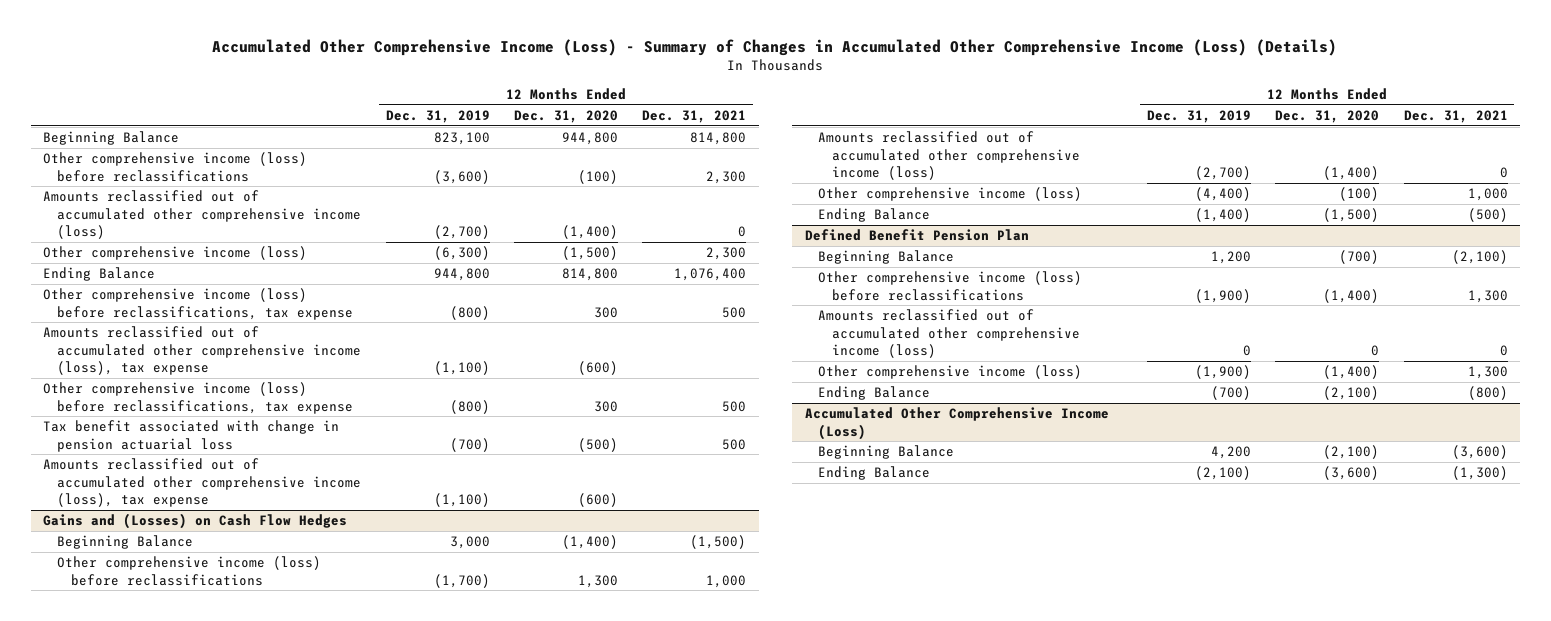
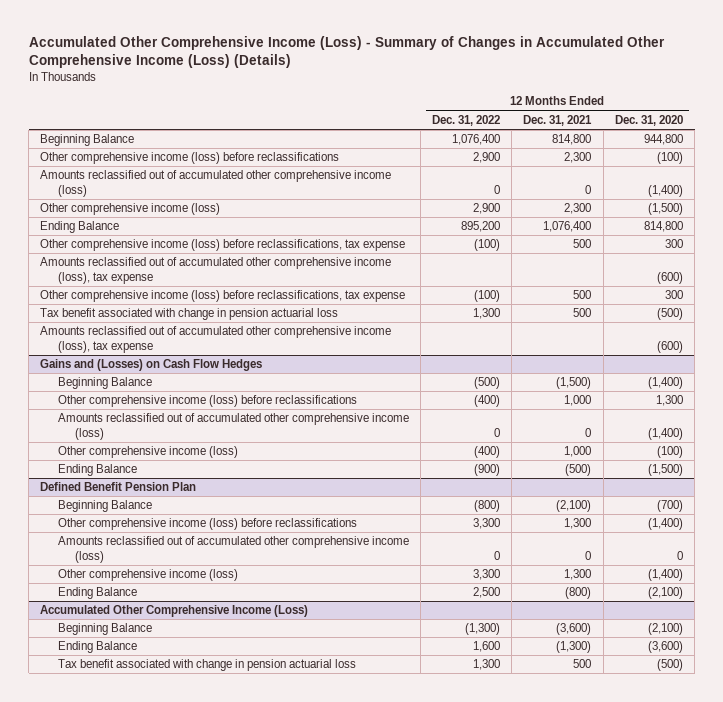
- | 12 Months Ended Dec. 31, 2019 | 12 Months Ended Dec. 31, 2020 | 12 Months Ended Dec. 31, 2021
+ | 12 Months Ended Dec. 31, 2022 | 12 Months Ended Dec. 31, 2021 | 12 Months Ended Dec. 31, 2020
@ Accumulated Other Comprehensive Income (Loss)
+ Tax benefit associated with change in pension actuarial loss | 1,300 | 500 | (500)

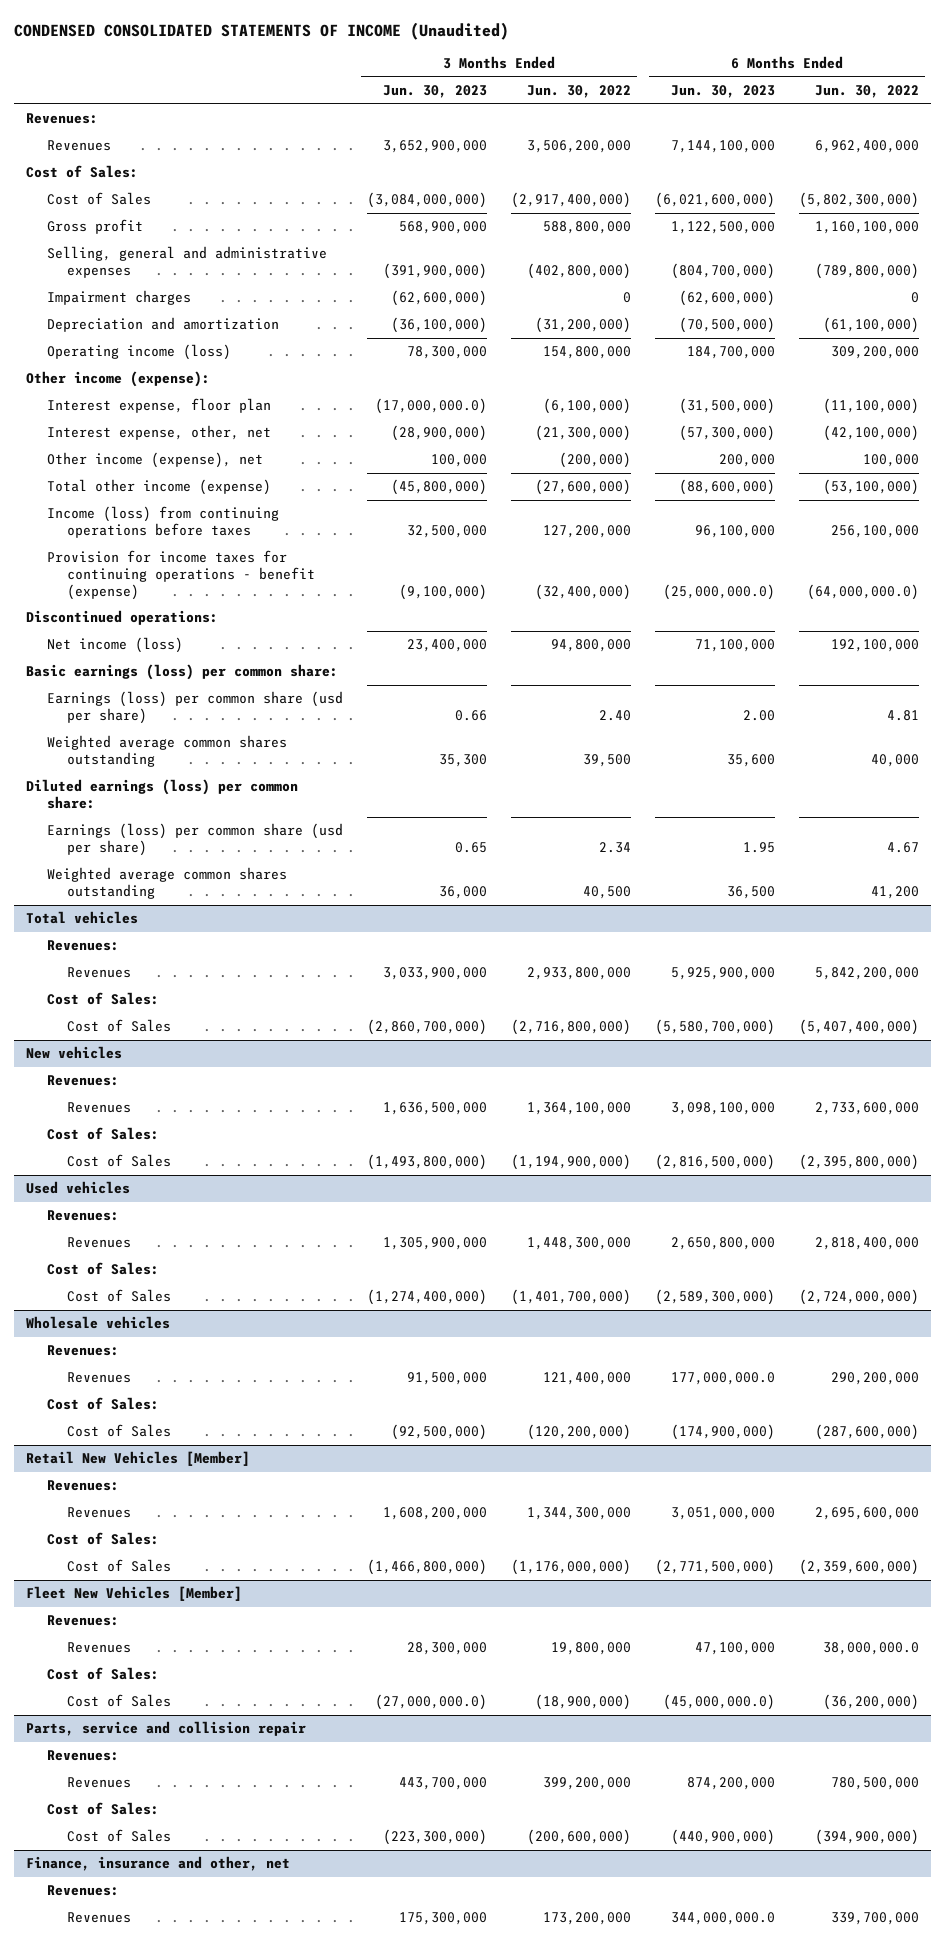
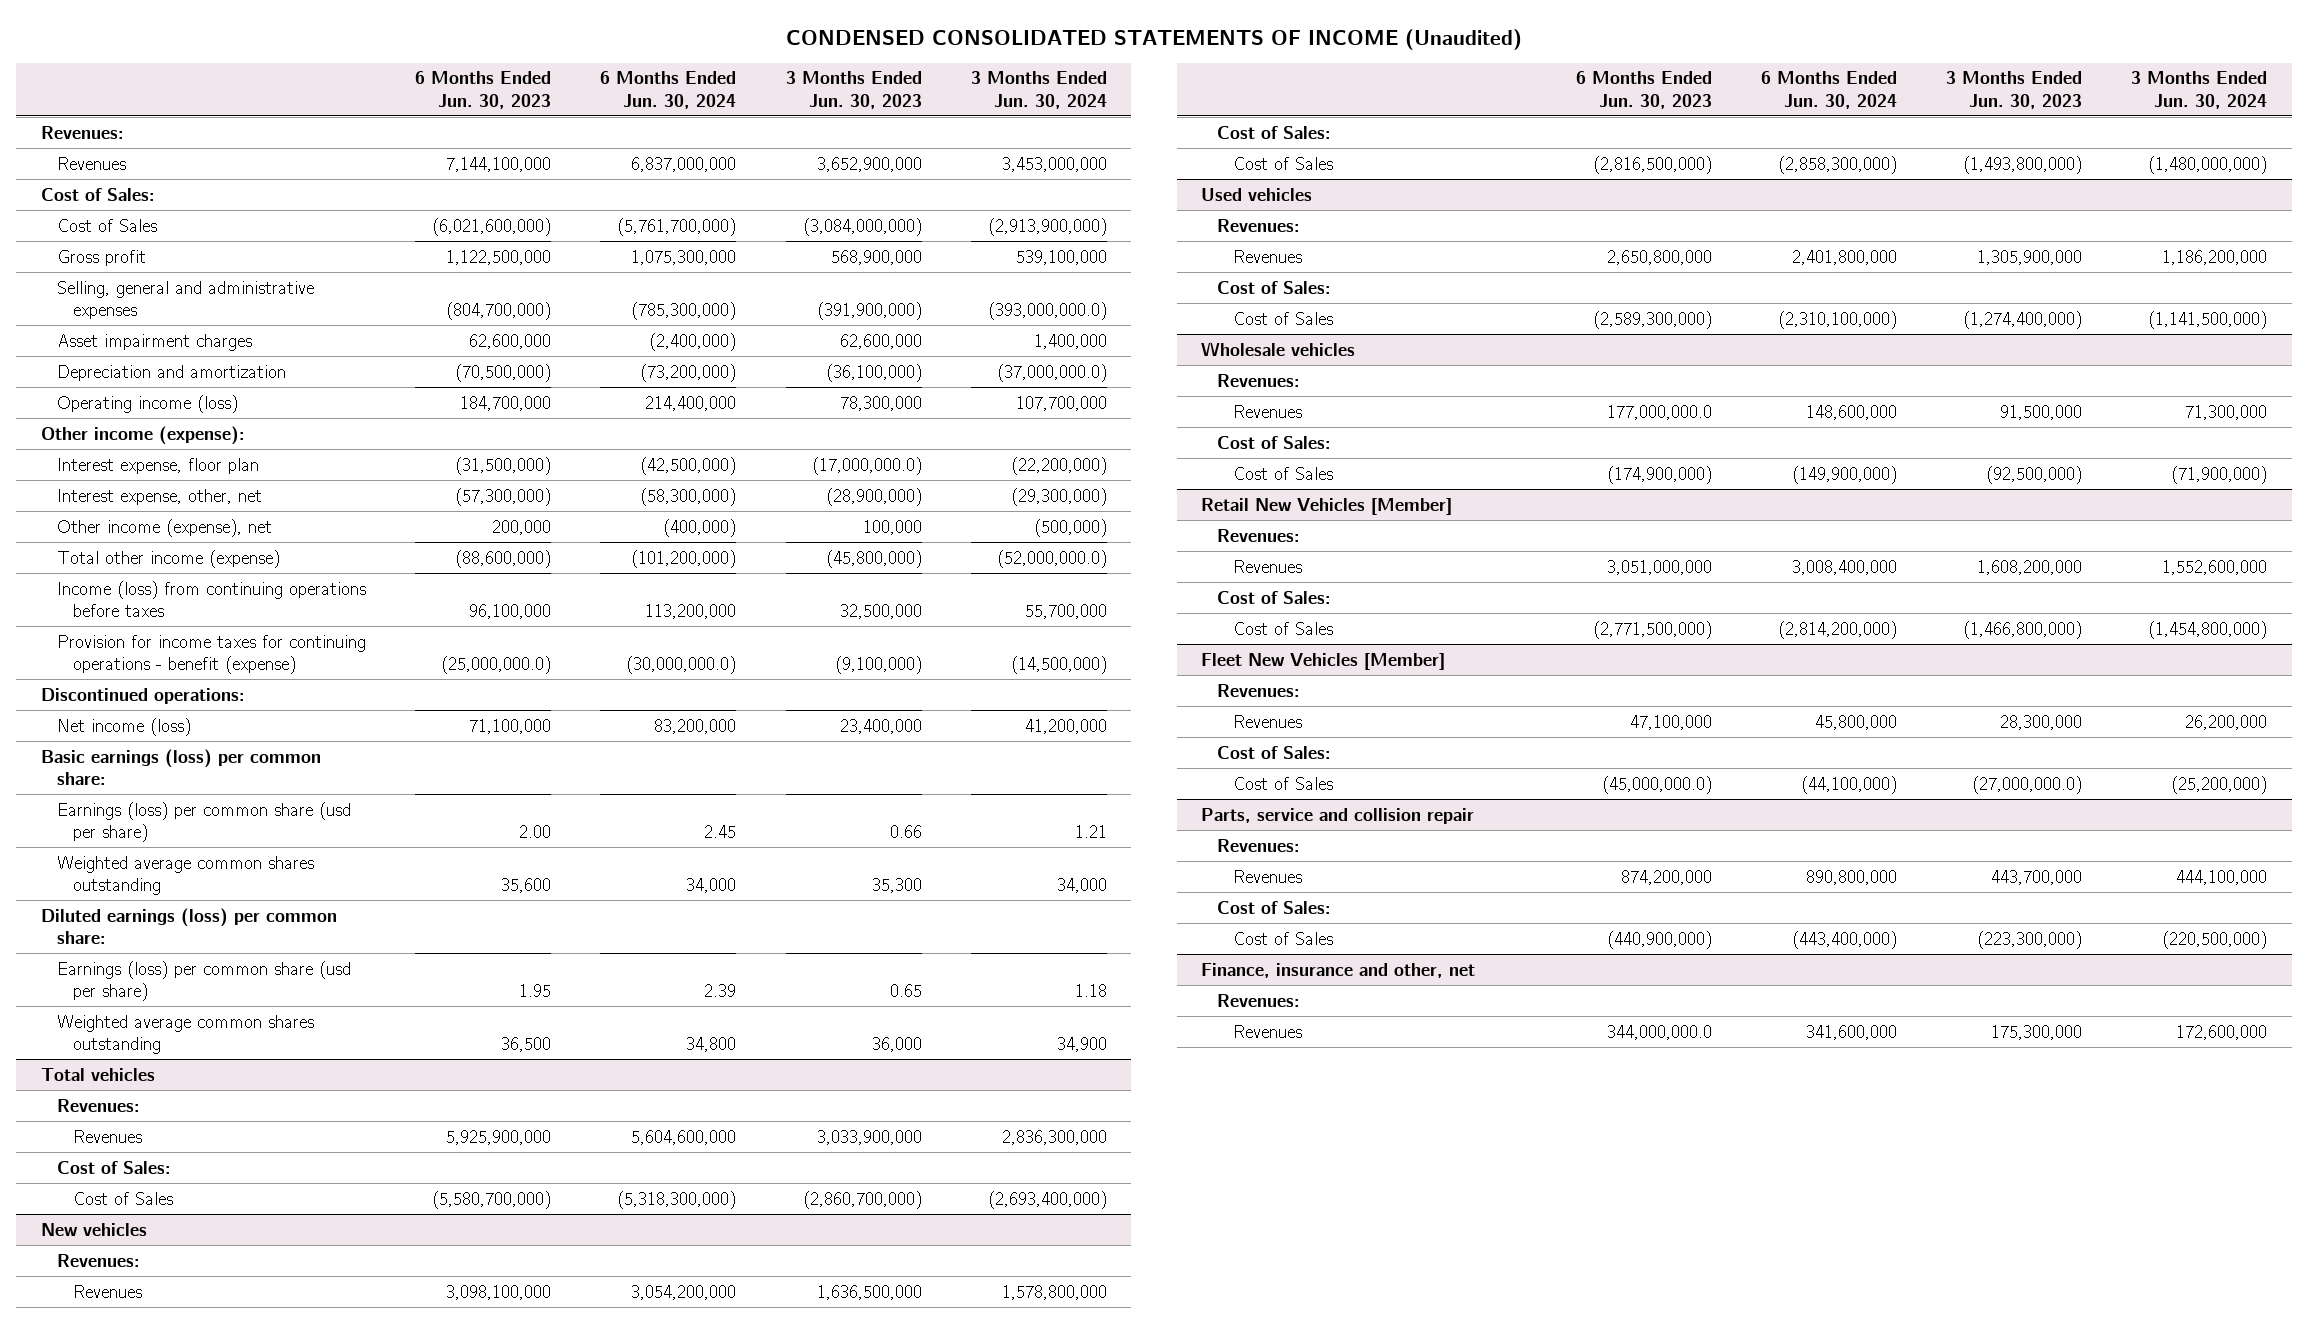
- | 3 Months Ended Jun. 30, 2023 | 3 Months Ended Jun. 30, 2022 | 6 Months Ended Jun. 30, 2023 | 6 Months Ended Jun. 30, 2022
+ | 6 Months Ended Jun. 30, 2023 | 6 Months Ended Jun. 30, 2024 | 3 Months Ended Jun. 30, 2023 | 3 Months Ended Jun. 30, 2024
- Impairment charges | (62,600,000) | 0 | (62,600,000) | 0
+ Asset impairment charges | 62,600,000 | (2,400,000) | 62,600,000 | 1,400,000

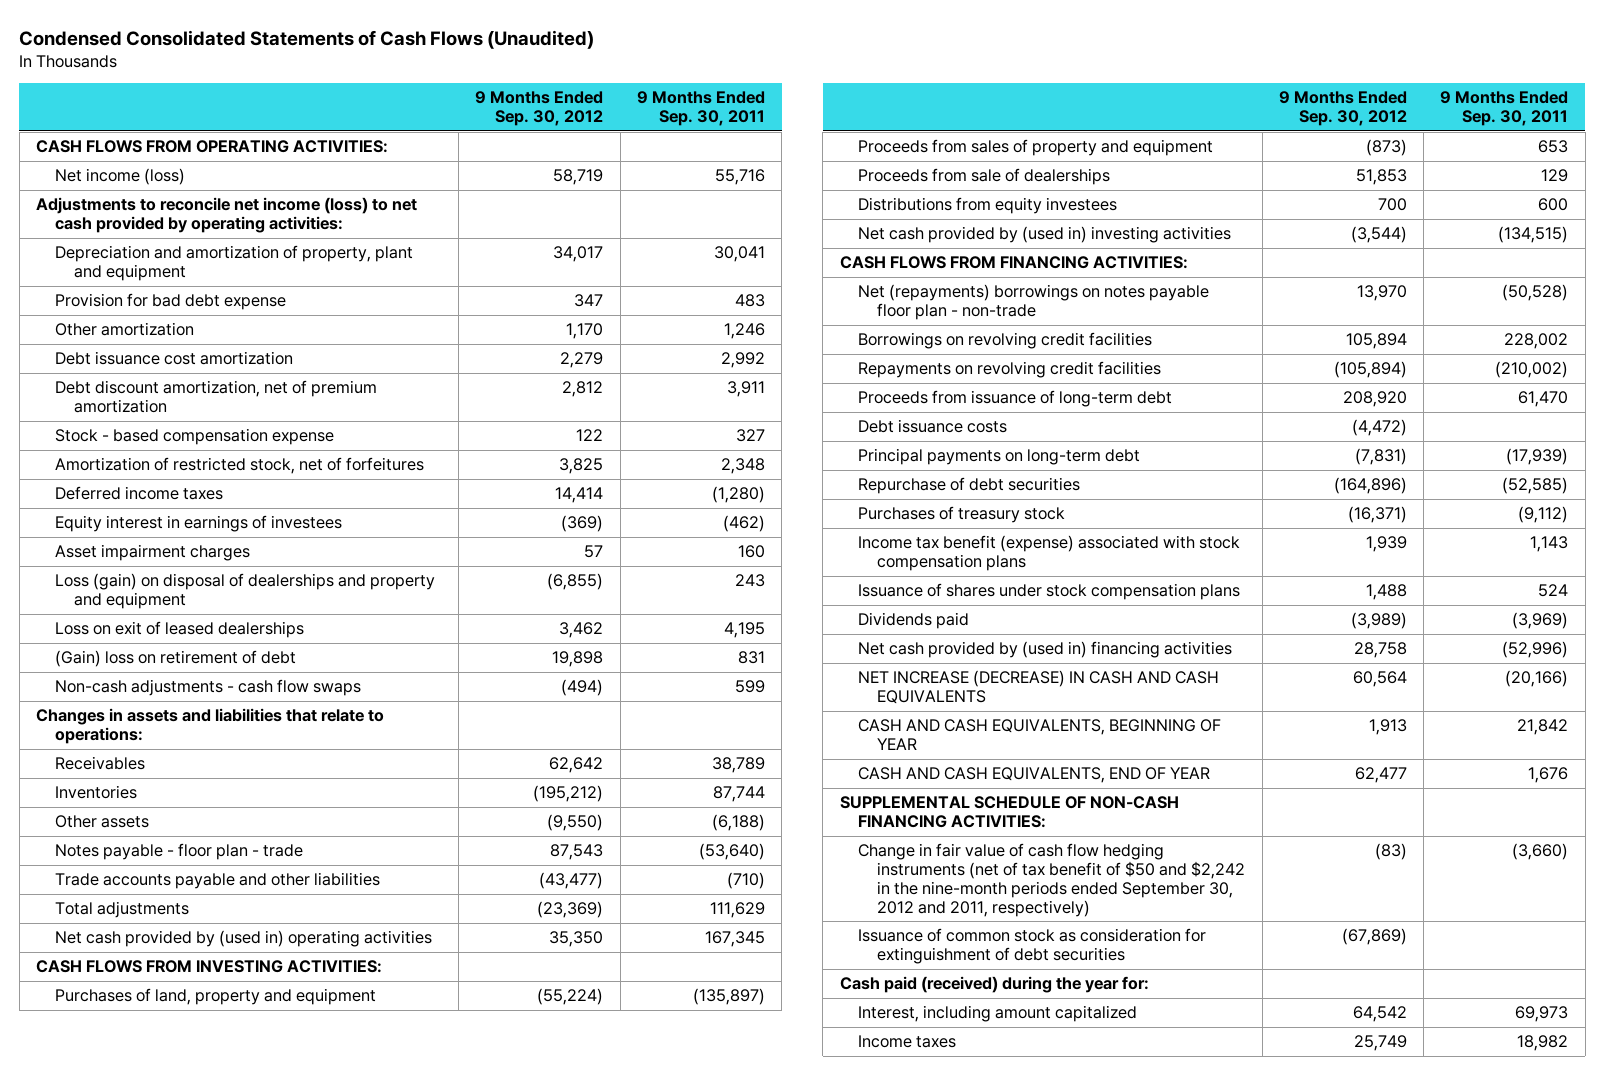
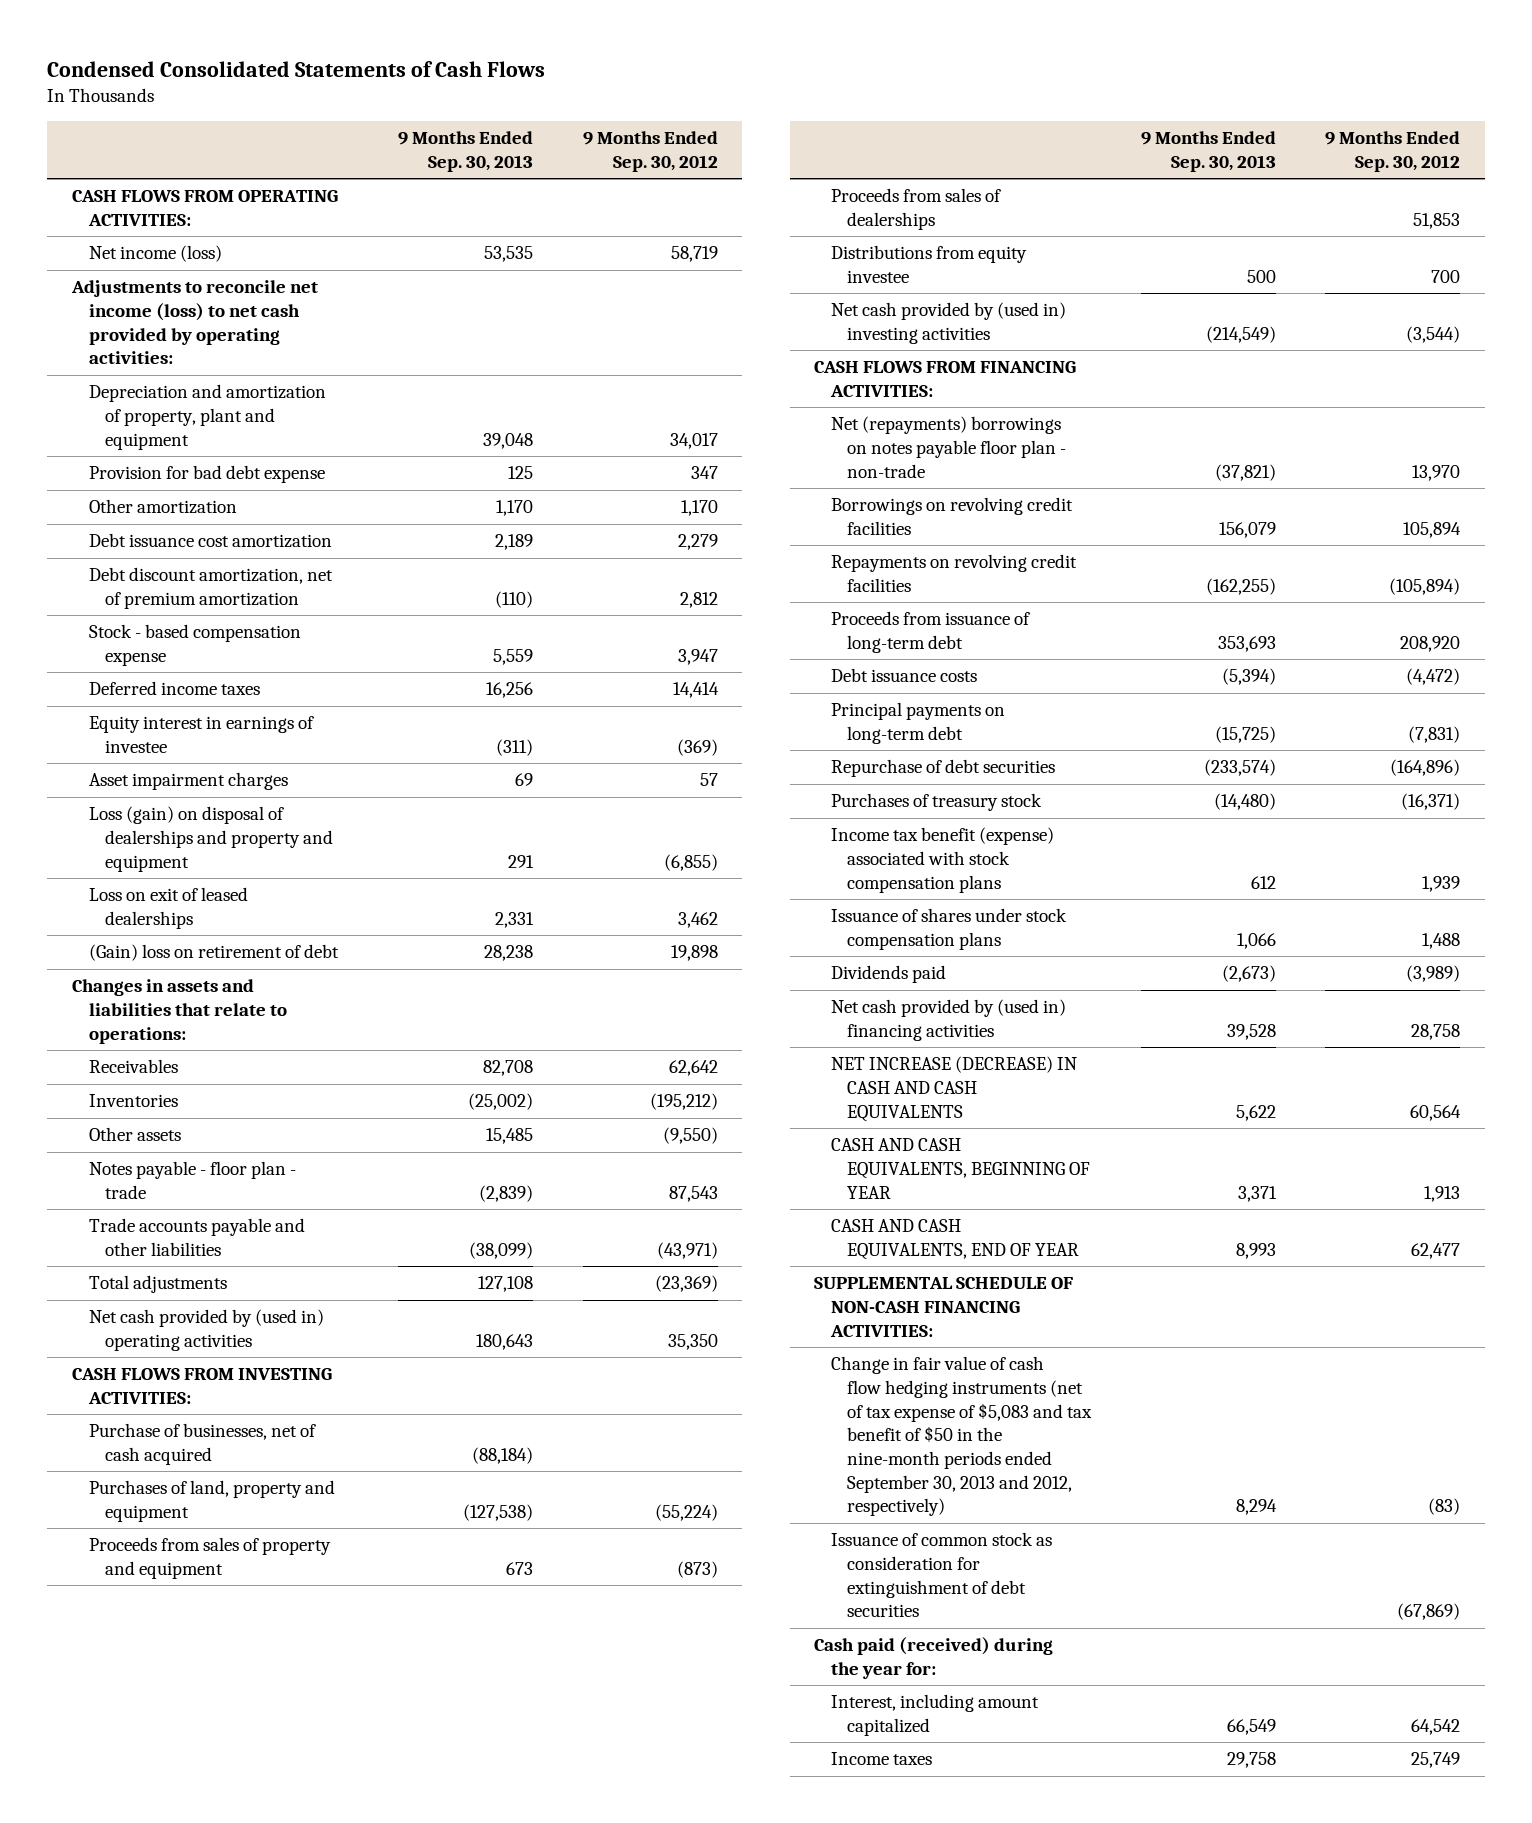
- Condensed Consolidated Statements of Cash Flows (Unaudited)
+ Condensed Consolidated Statements of Cash Flows
- | 9 Months Ended Sep. 30, 2012 | 9 Months Ended Sep. 30, 2011
+ | 9 Months Ended Sep. 30, 2013 | 9 Months Ended Sep. 30, 2012
- Stock - based compensation expense | 122 | 327
- Amortization of restricted stock, net of forfeitures | 3,825 | 2,348
+ Stock - based compensation expense | 5,559 | 3,947
- Equity interest in earnings of investees | (369) | (462)
+ Equity interest in earnings of investee | (311) | (369)
- Non-cash adjustments - cash flow swaps | (494) | 599
- Trade accounts payable and other liabilities | (43,477) | (710)
+ Trade accounts payable and other liabilities | (38,099) | (43,971)
+ Purchase of businesses, net of cash acquired | (88,184) |
- Proceeds from sale of dealerships | 51,853 | 129
- Distributions from equity investees | 700 | 600
+ Proceeds from sales of dealerships | | 51,853
+ Distributions from equity investee | 500 | 700
- Change in fair value of cash flow hedging instruments (net of tax benefit of $50 and $2,242 in the nine-month periods ended September 30, 2012 and 2011, respectively) | (83) | (3,660)
+ Change in fair value of cash flow hedging instruments (net of tax expense of $5,083 and tax benefit of $50 in the nine-month periods ended September 30, 2013 and 2012, respectively) | 8,294 | (83)

